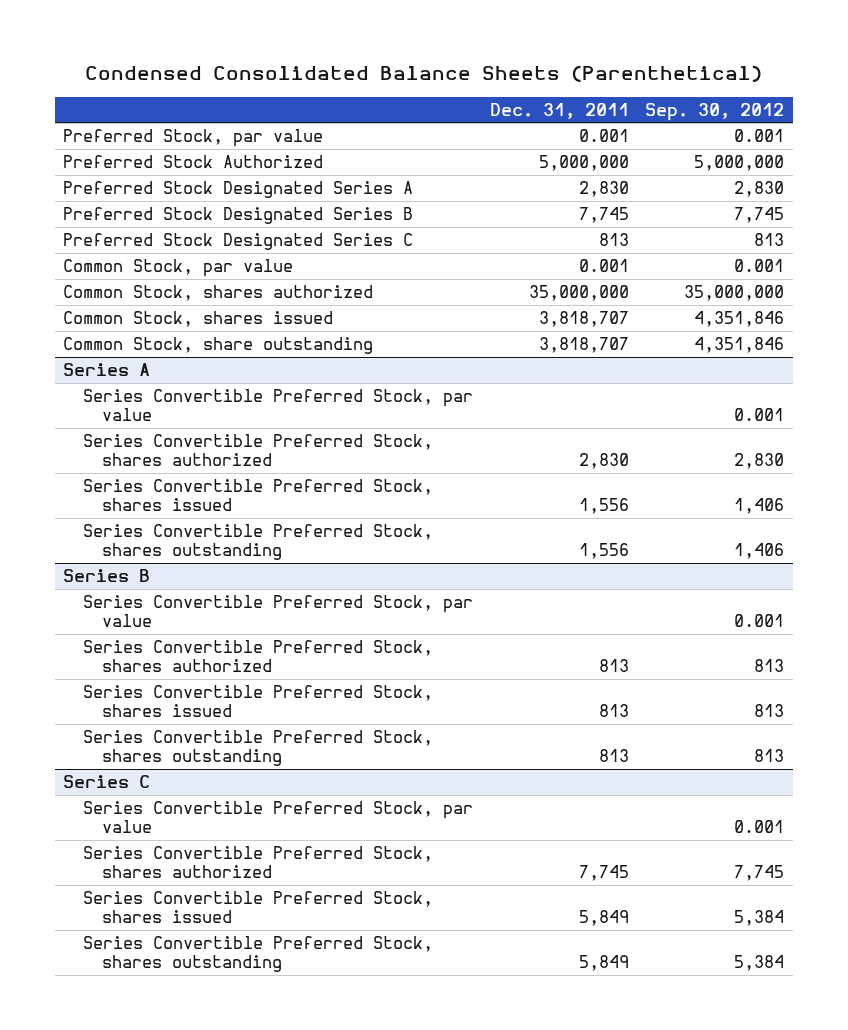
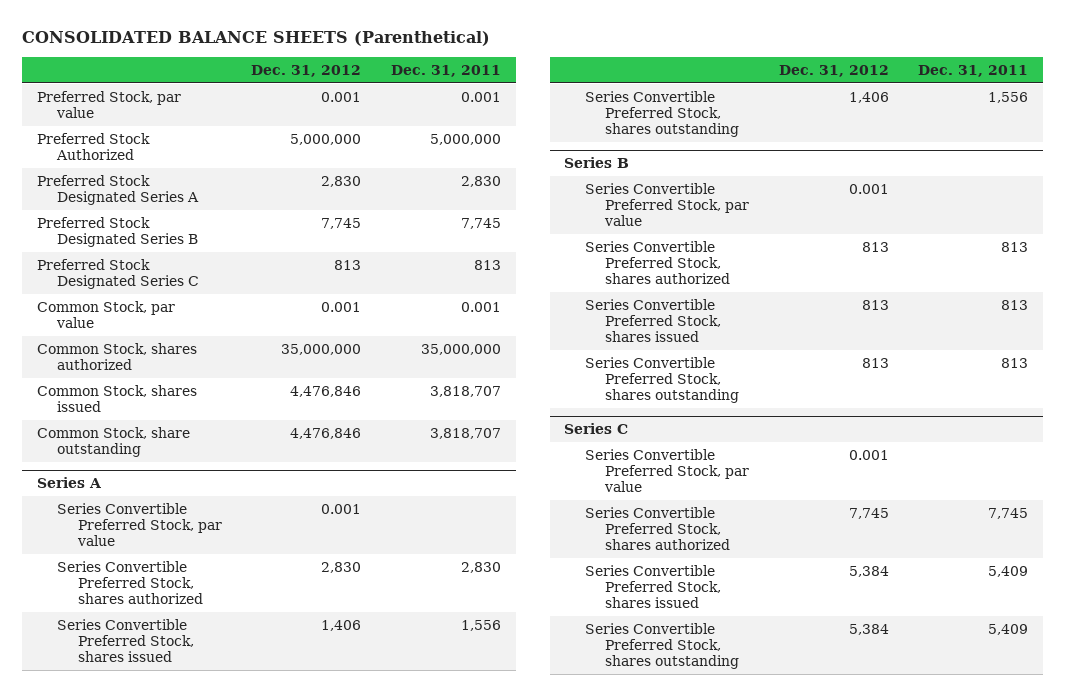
- Condensed Consolidated Balance Sheets (Parenthetical)
+ CONSOLIDATED BALANCE SHEETS (Parenthetical)
- | Dec. 31, 2011 | Sep. 30, 2012
+ | Dec. 31, 2012 | Dec. 31, 2011
@ Series C
- Series Convertible Preferred Stock, shares issued | 5,849 | 5,384
- Series Convertible Preferred Stock, shares outstanding | 5,849 | 5,384
+ Series Convertible Preferred Stock, shares issued | 5,384 | 5,409
+ Series Convertible Preferred Stock, shares outstanding | 5,384 | 5,409

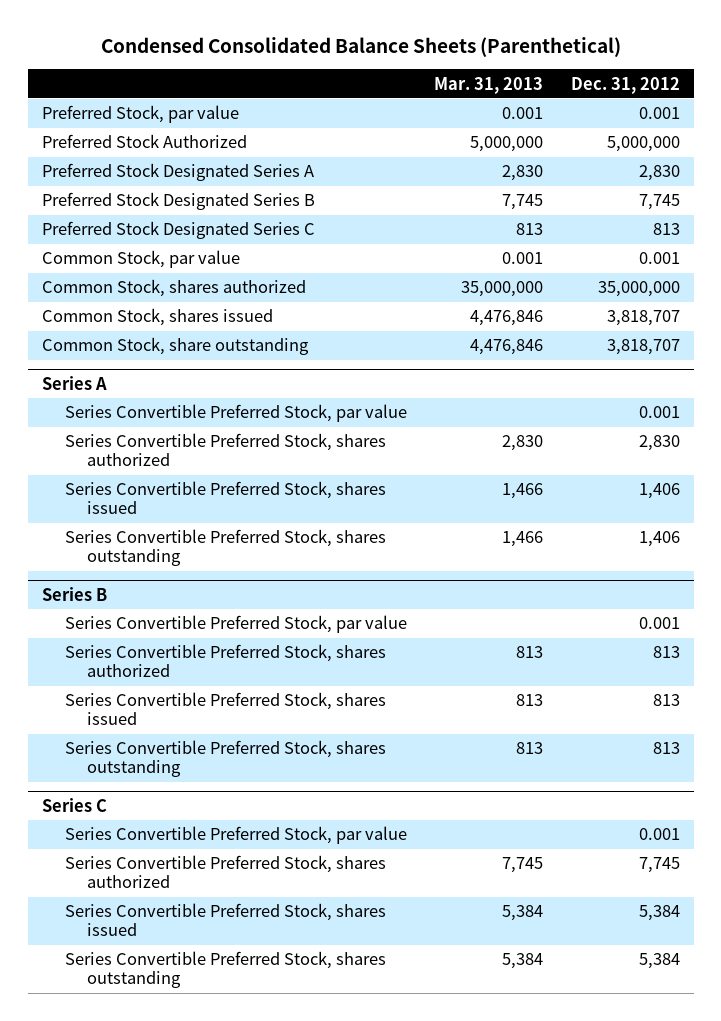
- CONSOLIDATED BALANCE SHEETS (Parenthetical)
+ Condensed Consolidated Balance Sheets (Parenthetical)
- | Dec. 31, 2012 | Dec. 31, 2011
+ | Mar. 31, 2013 | Dec. 31, 2012
- Common Stock, shares issued | 4,476,846 | 3,818,707
- Common Stock, share outstanding | 4,476,846 | 3,818,707
+ Common Stock, shares issued | 4,476,846 | 3,818,707
+ Common Stock, share outstanding | 4,476,846 | 3,818,707

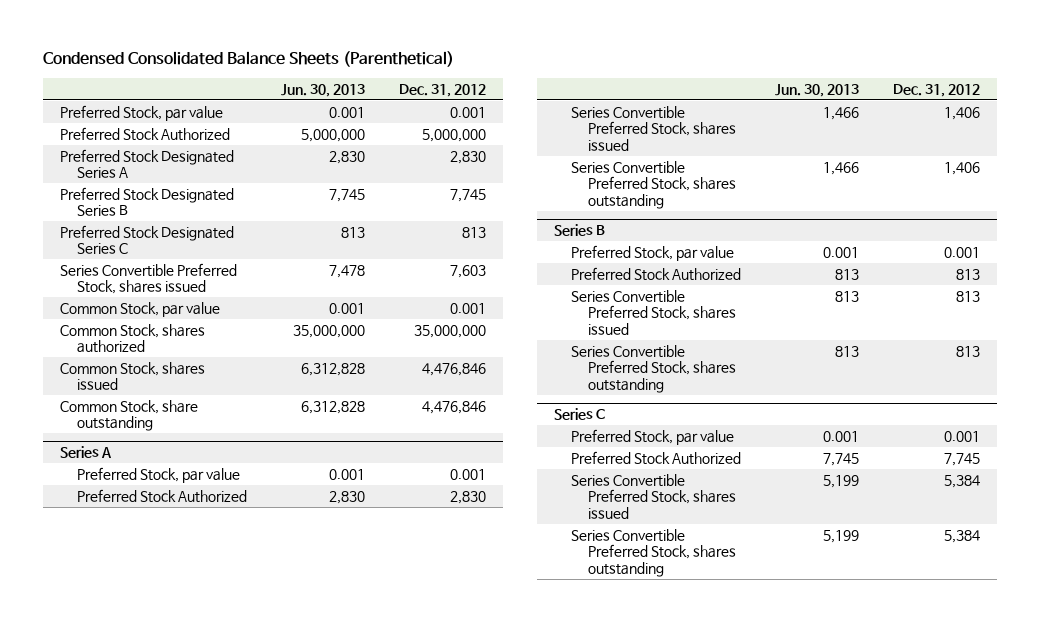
- | Mar. 31, 2013 | Dec. 31, 2012
+ | Jun. 30, 2013 | Dec. 31, 2012
+ Series Convertible Preferred Stock, shares issued | 7,478 | 7,603
- Common Stock, shares issued | 4,476,846 | 3,818,707
- Common Stock, share outstanding | 4,476,846 | 3,818,707
+ Common Stock, shares issued | 6,312,828 | 4,476,846
+ Common Stock, share outstanding | 6,312,828 | 4,476,846
@ Series A
- Series Convertible Preferred Stock, par value | | 0.001
- Series Convertible Preferred Stock, shares authorized | 2,830 | 2,830
+ Preferred Stock, par value | 0.001 | 0.001
+ Preferred Stock Authorized | 2,830 | 2,830
@ Series B
- Series Convertible Preferred Stock, par value | | 0.001
- Series Convertible Preferred Stock, shares authorized | 813 | 813
+ Preferred Stock, par value | 0.001 | 0.001
+ Preferred Stock Authorized | 813 | 813
@ Series C
- Series Convertible Preferred Stock, par value | | 0.001
- Series Convertible Preferred Stock, shares authorized | 7,745 | 7,745
+ Preferred Stock, par value | 0.001 | 0.001
+ Preferred Stock Authorized | 7,745 | 7,745

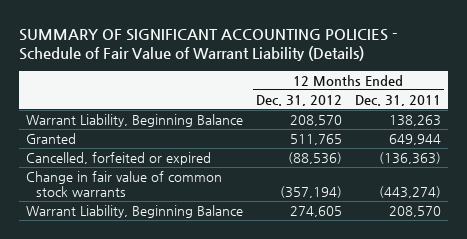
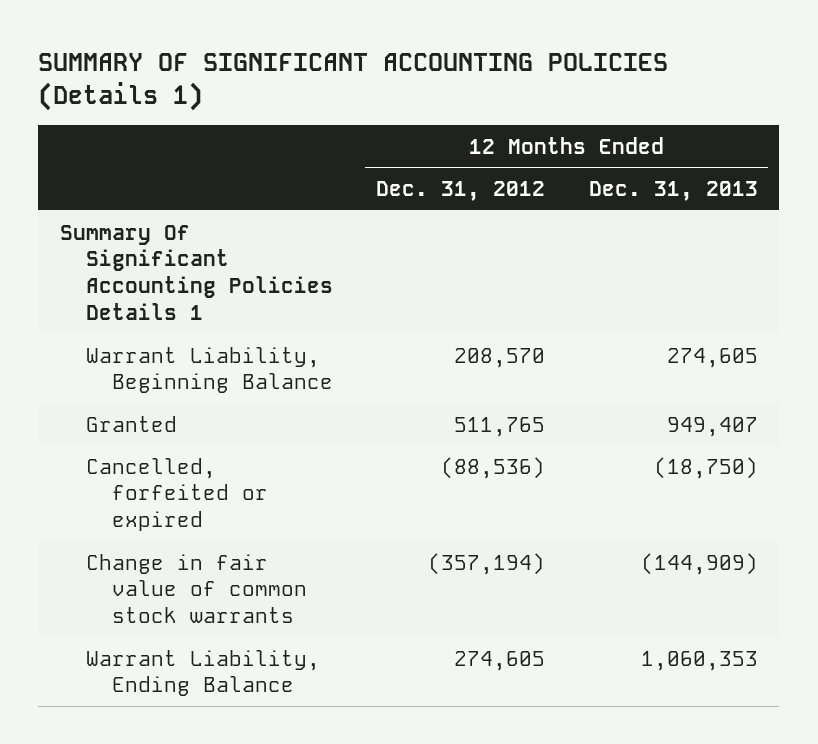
- SUMMARY OF SIGNIFICANT ACCOUNTING POLICIES - Schedule of Fair Value of Warrant Liability (Details)
+ SUMMARY OF SIGNIFICANT ACCOUNTING POLICIES (Details 1)
- | 12 Months Ended Dec. 31, 2012 | 12 Months Ended Dec. 31, 2011
+ | 12 Months Ended Dec. 31, 2012 | 12 Months Ended Dec. 31, 2013
+ Summary Of Significant Accounting Policies Details 1
- Warrant Liability, Beginning Balance | 274,605 | 208,570
+ Warrant Liability, Ending Balance | 274,605 | 1,060,353

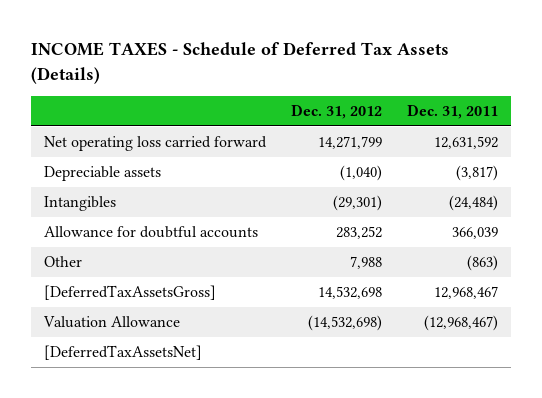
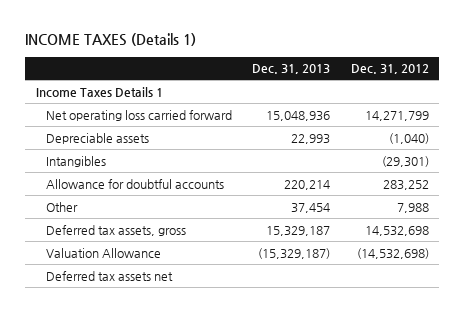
- INCOME TAXES - Schedule of Deferred Tax Assets (Details)
+ INCOME TAXES (Details 1)
- | Dec. 31, 2012 | Dec. 31, 2011
+ | Dec. 31, 2013 | Dec. 31, 2012
+ Income Taxes Details 1
- [DeferredTaxAssetsGross] | 14,532,698 | 12,968,467
+ Deferred tax assets, gross | 15,329,187 | 14,532,698
- [DeferredTaxAssetsNet]
+ Deferred tax assets net

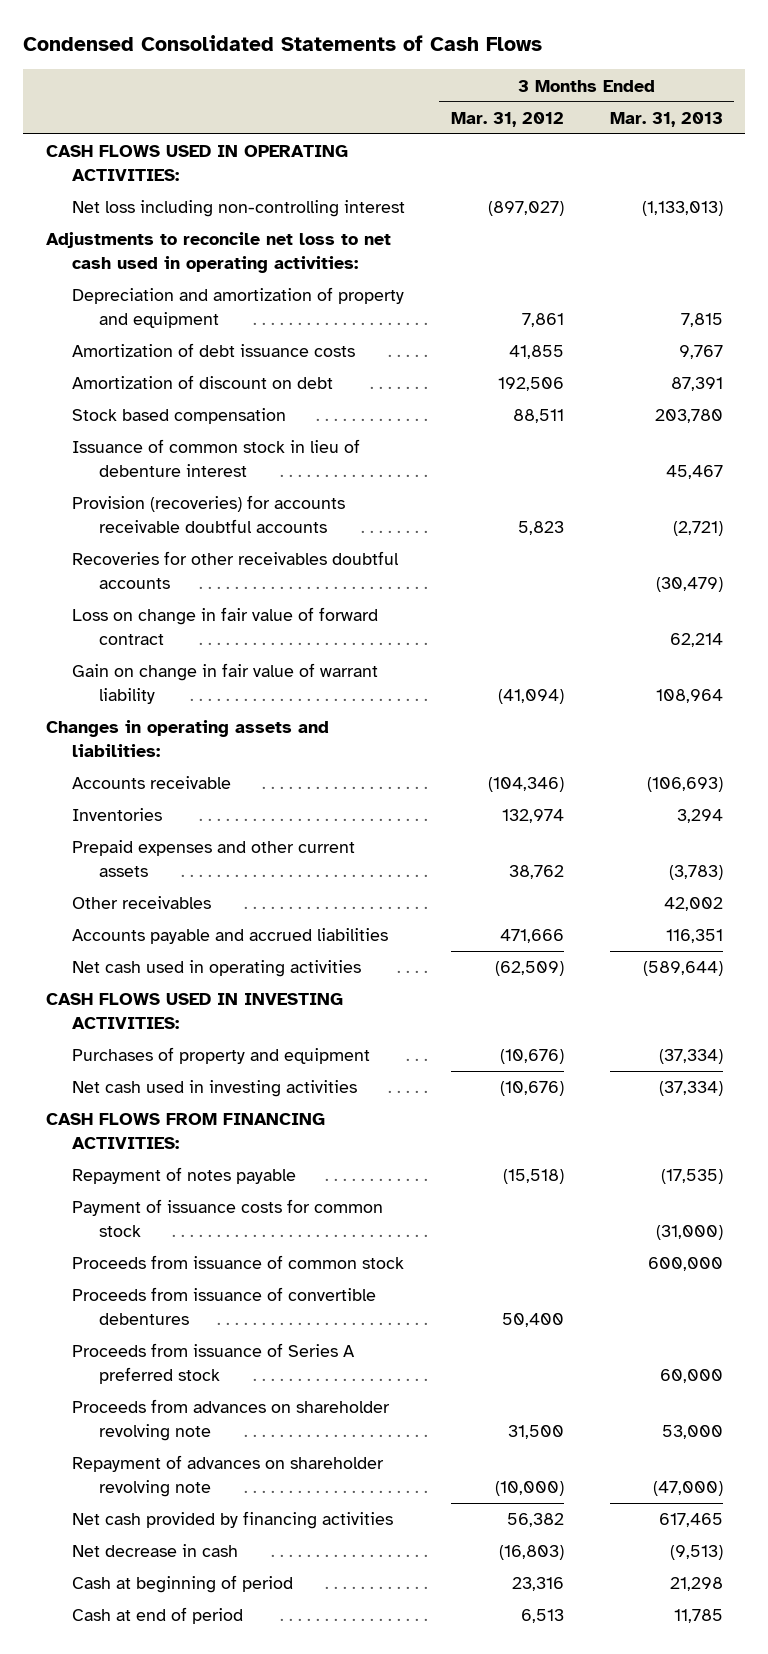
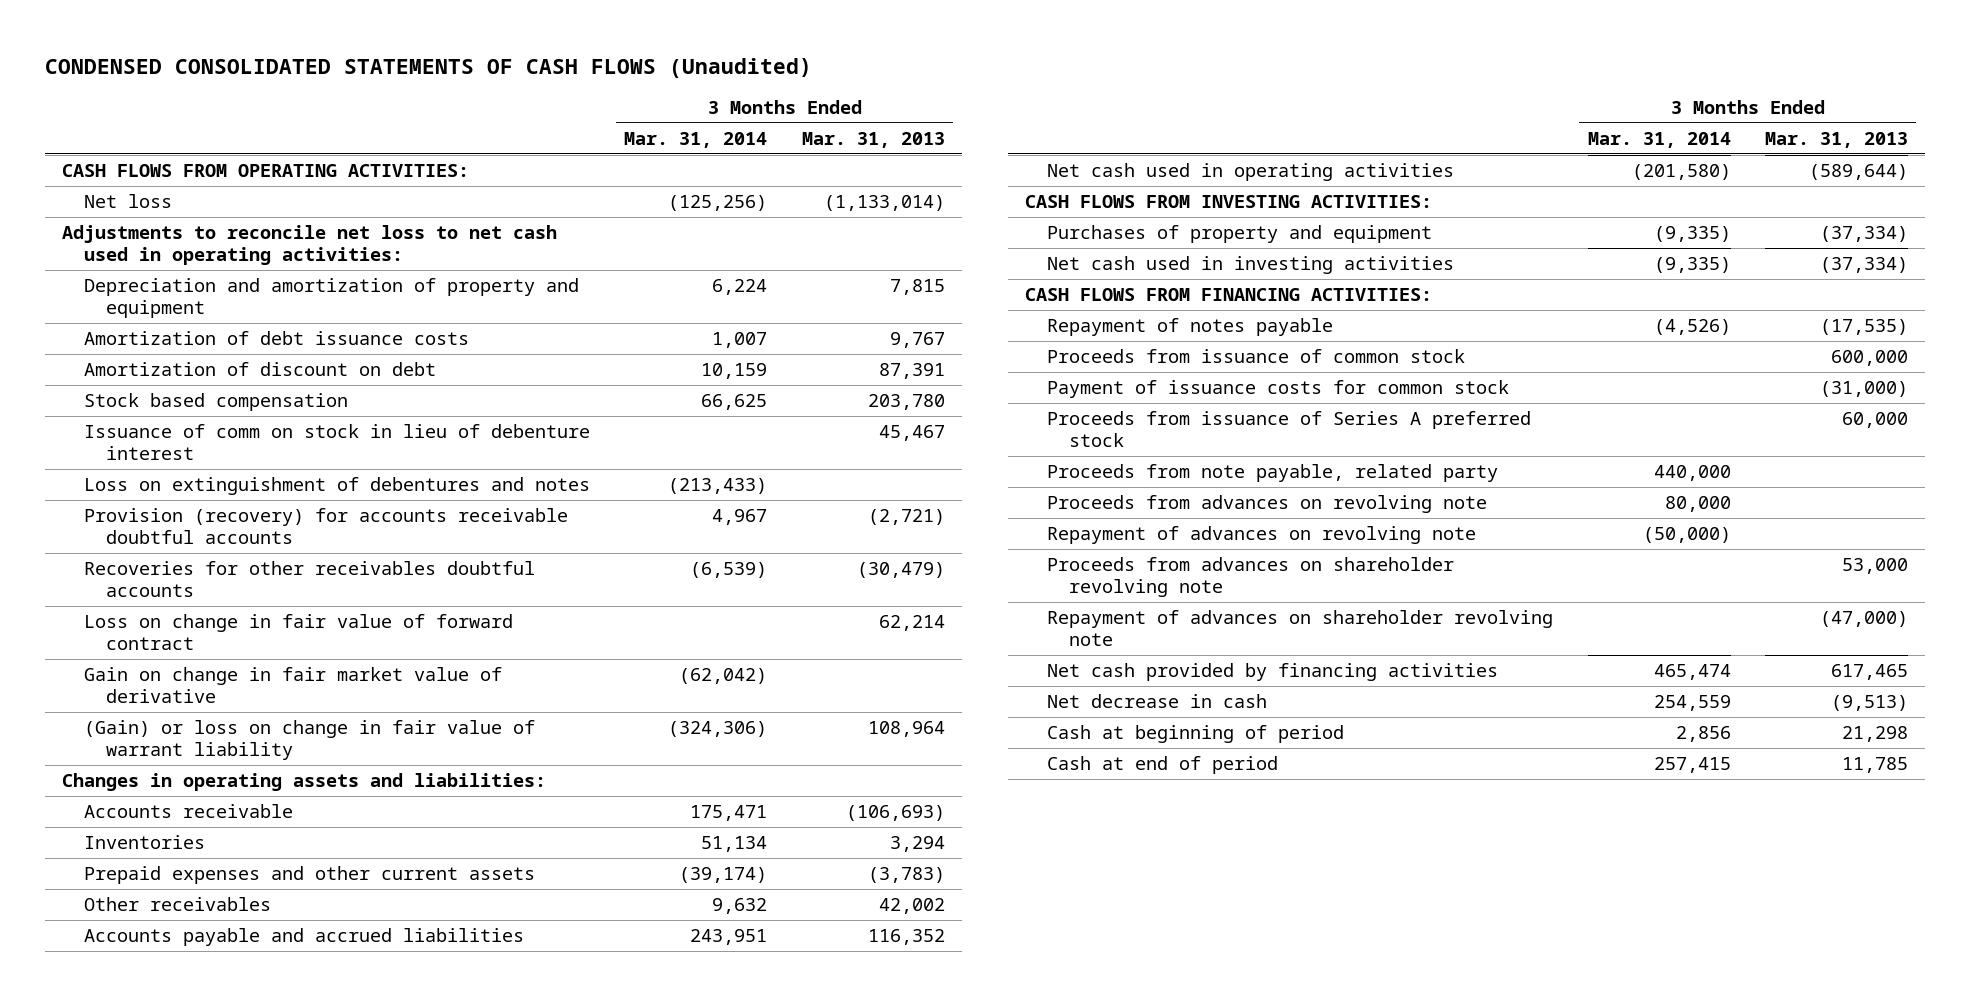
- Condensed Consolidated Statements of Cash Flows
+ CONDENSED CONSOLIDATED STATEMENTS OF CASH FLOWS (Unaudited)
- | 3 Months Ended Mar. 31, 2012 | 3 Months Ended Mar. 31, 2013
+ | 3 Months Ended Mar. 31, 2014 | 3 Months Ended Mar. 31, 2013
- CASH FLOWS USED IN OPERATING ACTIVITIES:
- Net loss including non-controlling interest | (897,027) | (1,133,013)
+ CASH FLOWS FROM OPERATING ACTIVITIES:
+ Net loss | (125,256) | (1,133,014)
- Issuance of common stock in lieu of debenture interest | | 45,467
- Provision (recoveries) for accounts receivable doubtful accounts | 5,823 | (2,721)
+ Issuance of comm on stock in lieu of debenture interest | | 45,467
+ Loss on extinguishment of debentures and notes | (213,433) |
+ Provision (recovery) for accounts receivable doubtful accounts | 4,967 | (2,721)
- Gain on change in fair value of warrant liability | (41,094) | 108,964
+ Gain on change in fair market value of derivative | (62,042) |
+ (Gain) or loss on change in fair value of warrant liability | (324,306) | 108,964
- Accounts payable and accrued liabilities | 471,666 | 116,351
+ Accounts payable and accrued liabilities | 243,951 | 116,352
- CASH FLOWS USED IN INVESTING ACTIVITIES:
+ CASH FLOWS FROM INVESTING ACTIVITIES:
- Proceeds from issuance of convertible debentures | 50,400 |
moved down: Payment of issuance costs for common stock | | (31,000)
+ Proceeds from note payable, related party | 440,000 |
+ Proceeds from advances on revolving note | 80,000 |
+ Repayment of advances on revolving note | (50,000) |

